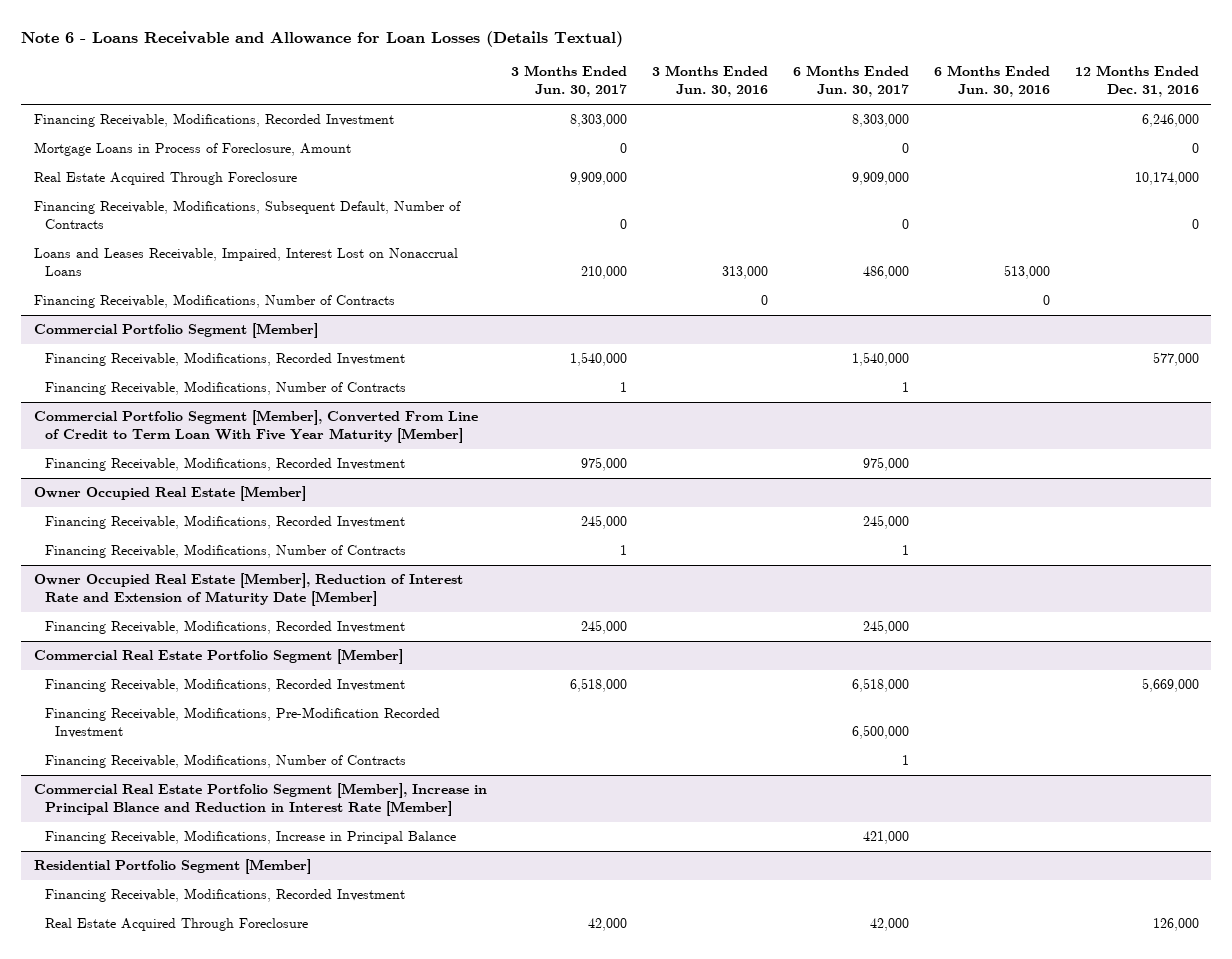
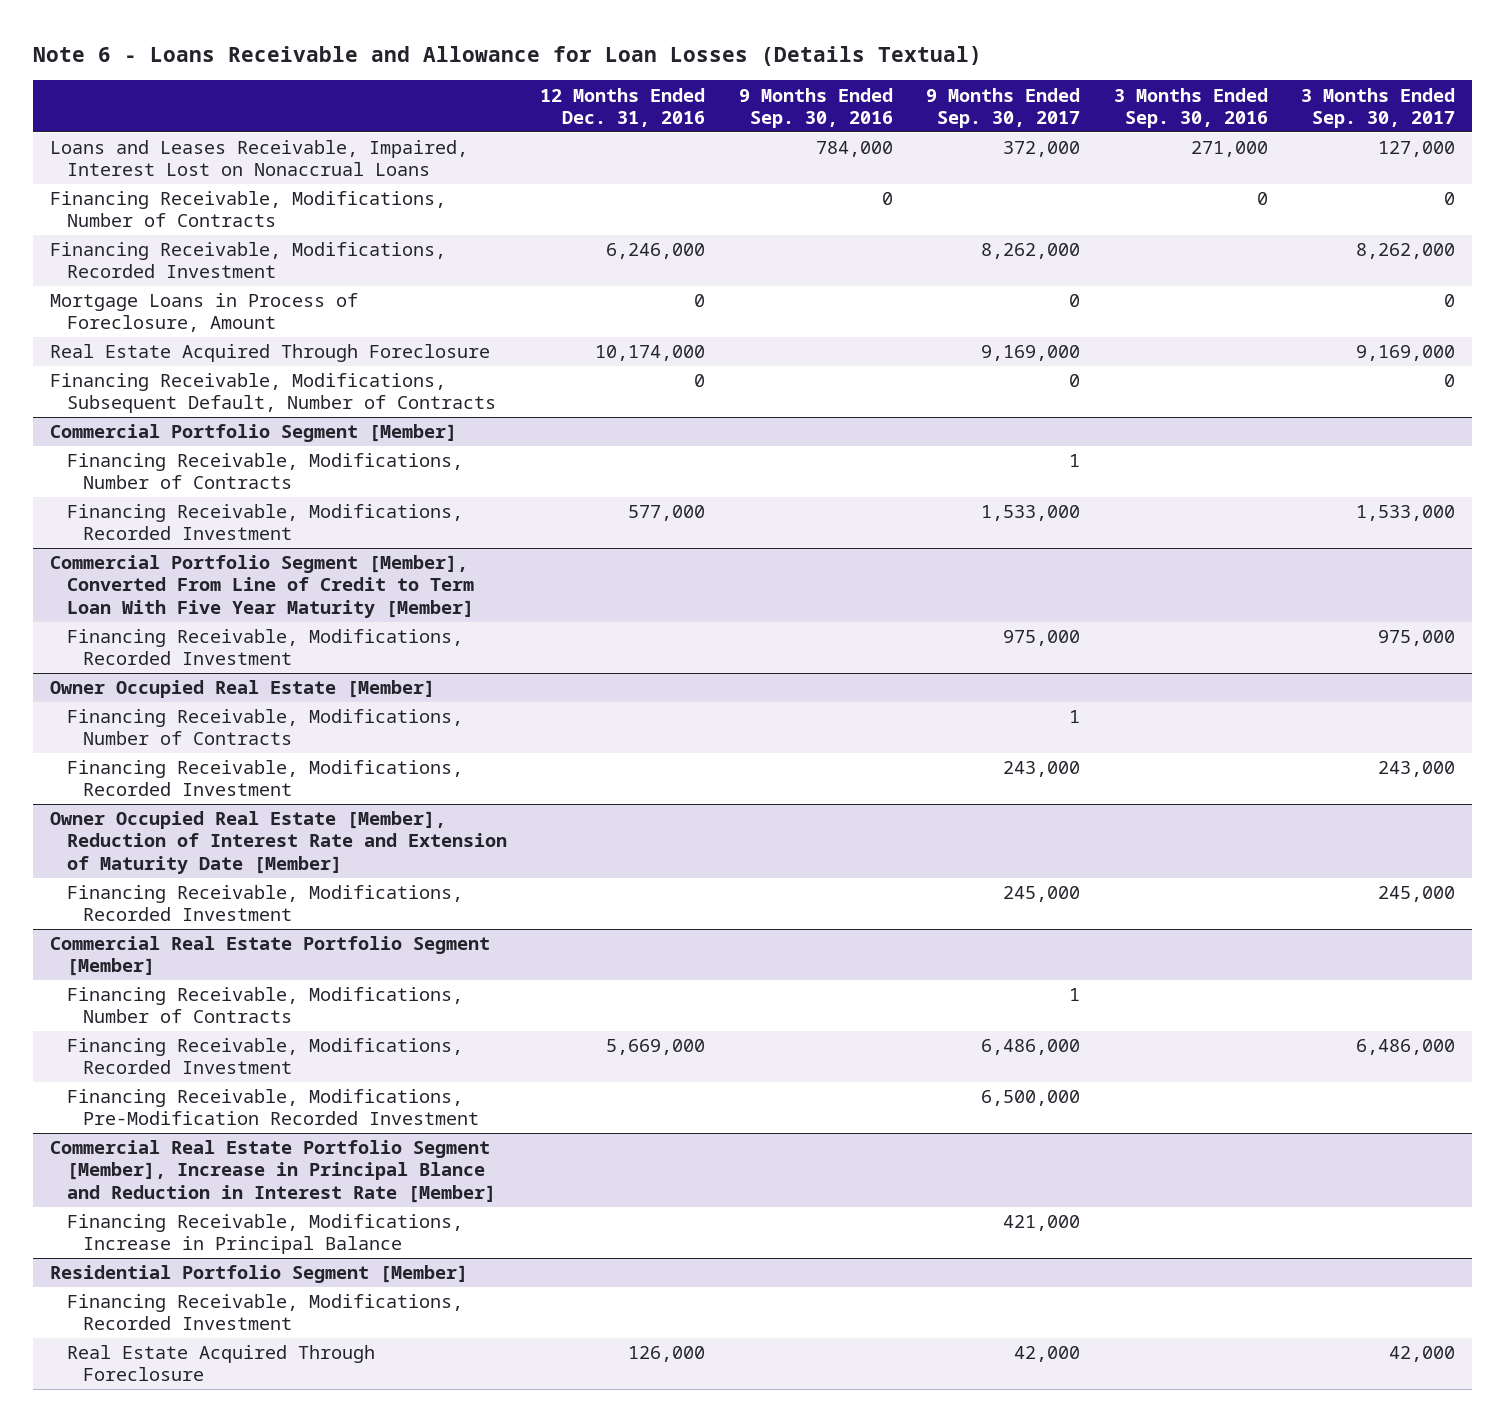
- | 3 Months Ended Jun. 30, 2017 | 3 Months Ended Jun. 30, 2016 | 6 Months Ended Jun. 30, 2017 | 6 Months Ended Jun. 30, 2016 | 12 Months Ended Dec. 31, 2016
+ | 12 Months Ended Dec. 31, 2016 | 9 Months Ended Sep. 30, 2016 | 9 Months Ended Sep. 30, 2017 | 3 Months Ended Sep. 30, 2016 | 3 Months Ended Sep. 30, 2017
moved up: Loans and Leases Receivable, Impaired, Interest Lost on Nonaccrual Loans | | 784,000 | 372,000 | 271,000 | 127,000
moved up: Financing Receivable, Modifications, Number of Contracts | | 0 | | 0 | 0
@ Commercial Portfolio Segment [Member]
moved down: Financing Receivable, Modifications, Recorded Investment | 577,000 | | 1,533,000 | | 1,533,000
@ Owner Occupied Real Estate [Member]
moved down: Financing Receivable, Modifications, Recorded Investment | | | 243,000 | | 243,000
@ Commercial Real Estate Portfolio Segment [Member]
moved up: Financing Receivable, Modifications, Number of Contracts | | | 1 | |

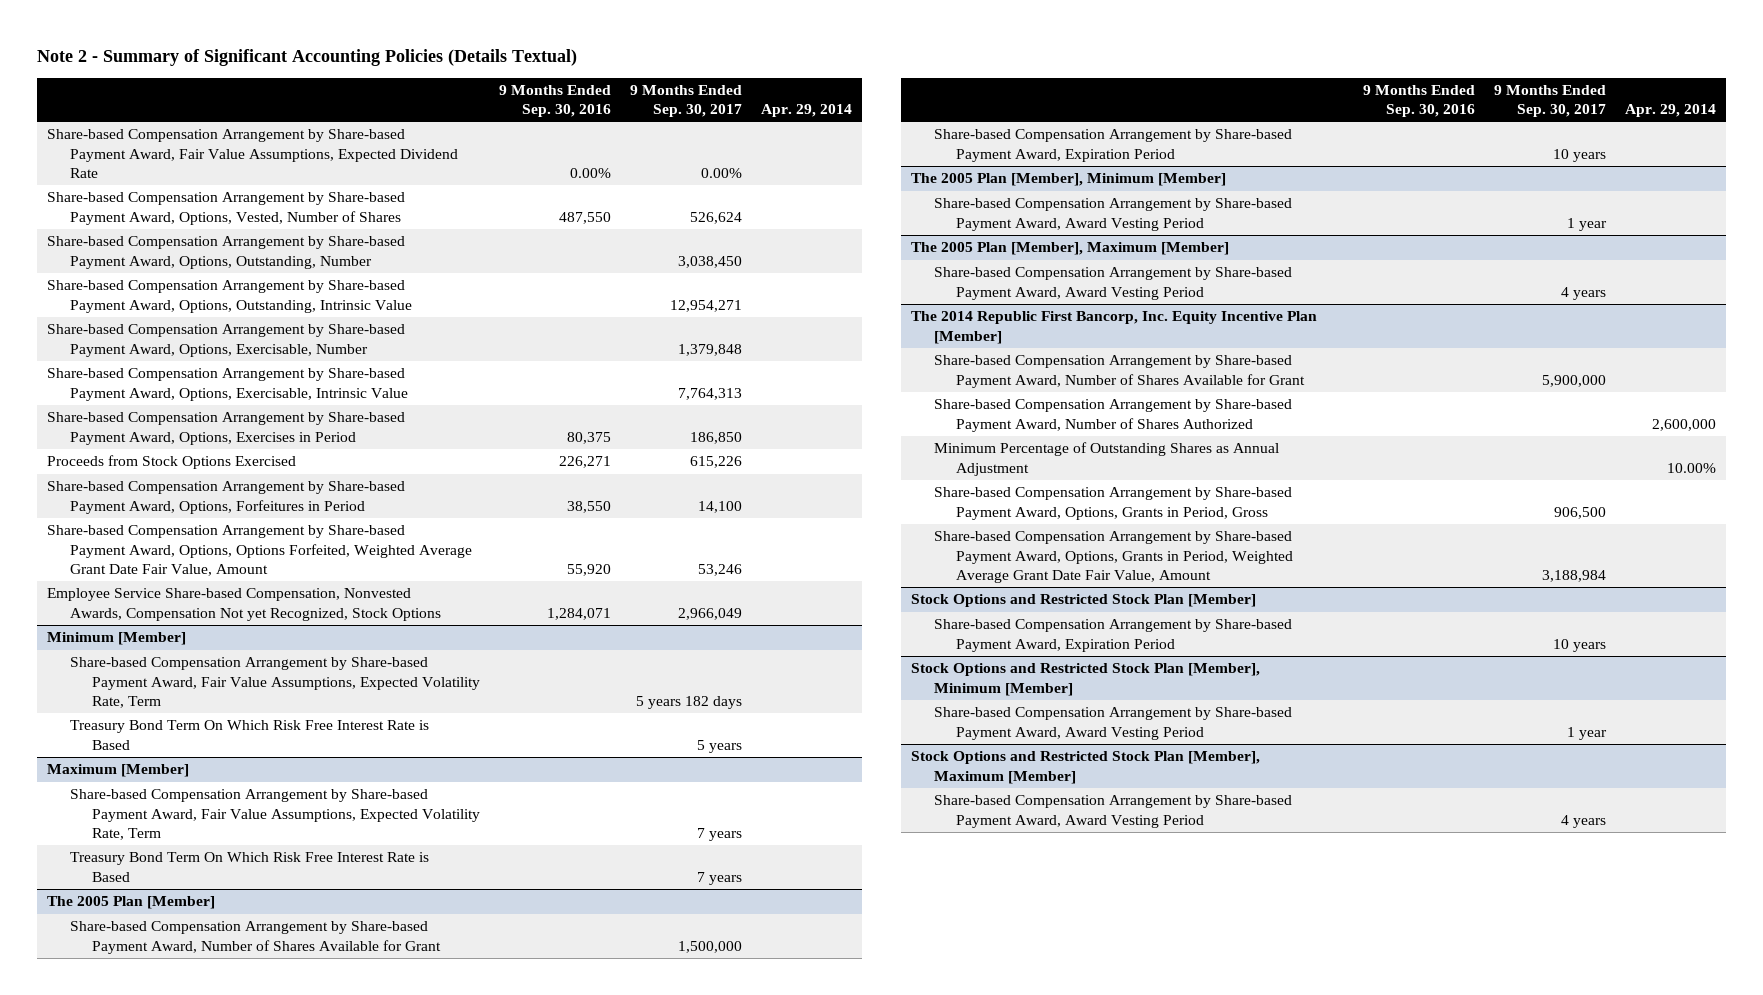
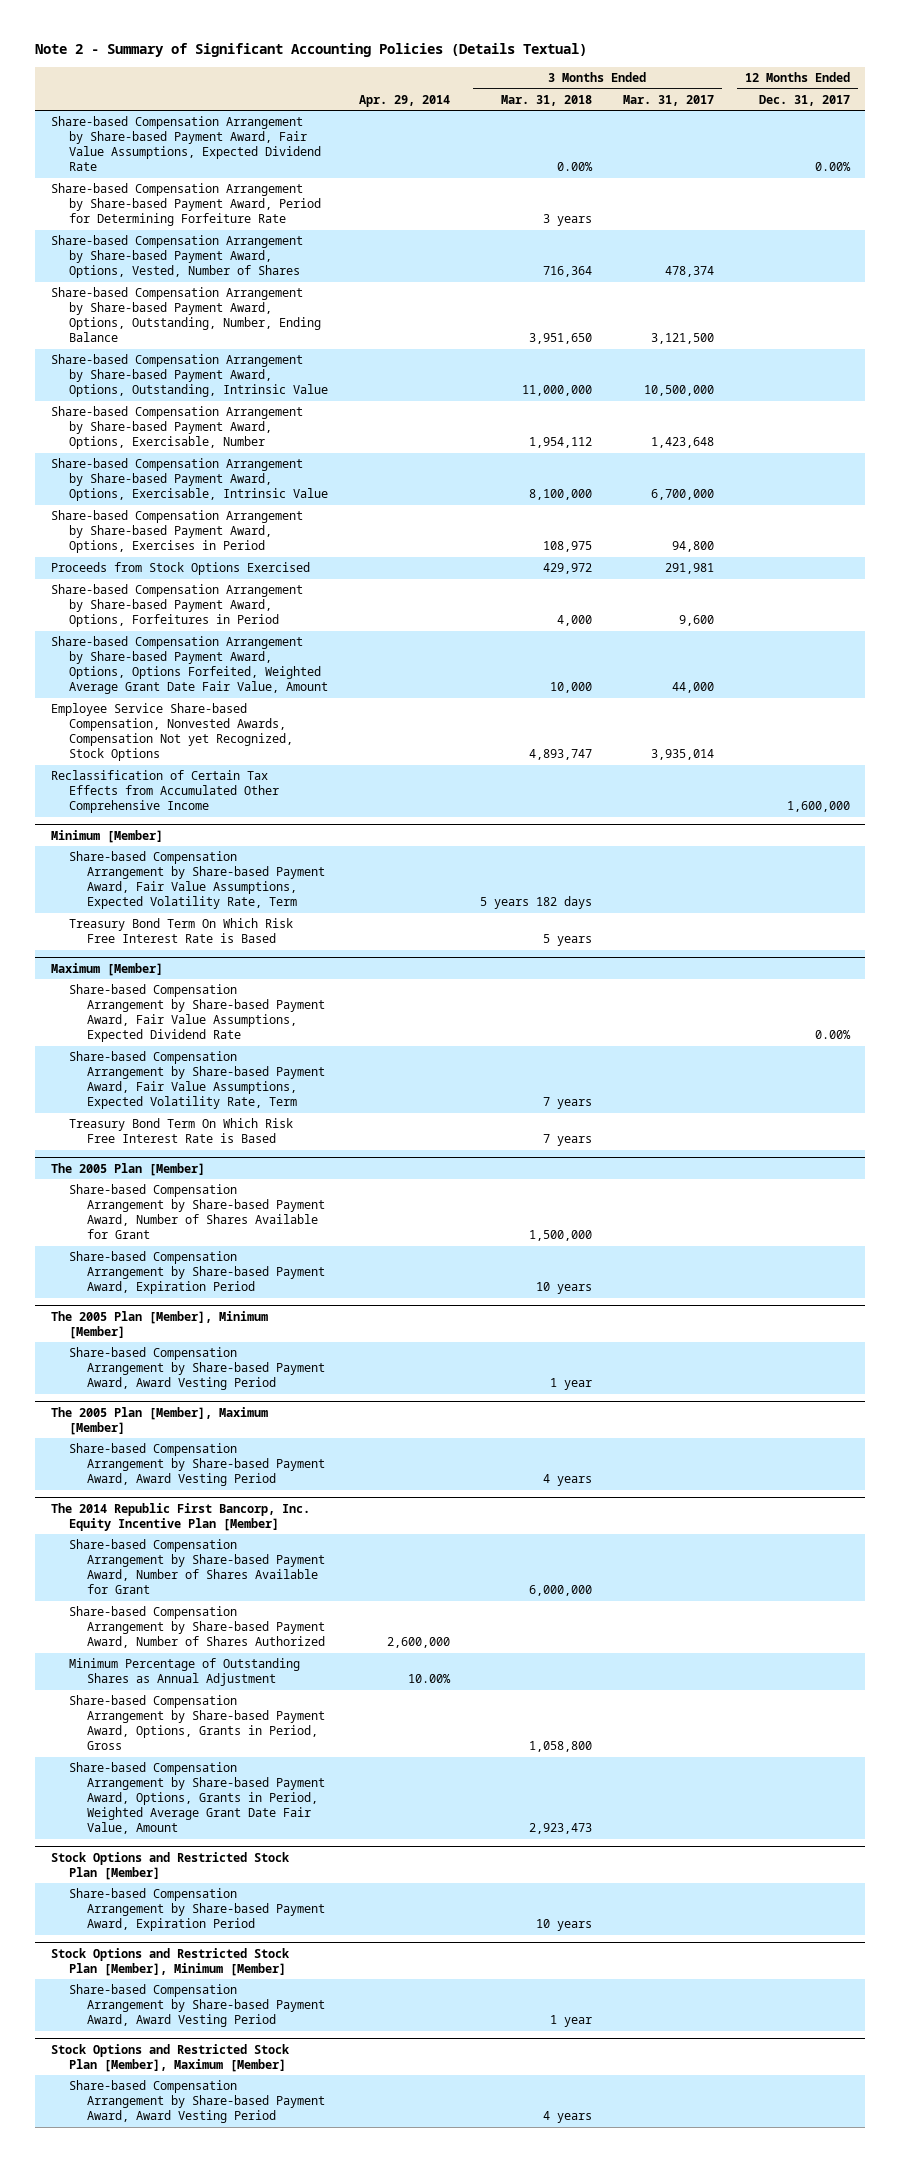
- | 9 Months Ended Sep. 30, 2016 | 9 Months Ended Sep. 30, 2017 | Apr. 29, 2014
+ | Apr. 29, 2014 | 3 Months Ended Mar. 31, 2018 | 3 Months Ended Mar. 31, 2017 | 12 Months Ended Dec. 31, 2017
+ Share-based Compensation Arrangement by Share-based Payment Award, Period for Determining Forfeiture Rate | | 3 years | |
- Share-based Compensation Arrangement by Share-based Payment Award, Options, Outstanding, Number | | 3,038,450 |
+ Share-based Compensation Arrangement by Share-based Payment Award, Options, Outstanding, Number, Ending Balance | | 3,951,650 | 3,121,500 |
+ Reclassification of Certain Tax Effects from Accumulated Other Comprehensive Income | | | | 1,600,000
@ Maximum [Member]
+ Share-based Compensation Arrangement by Share-based Payment Award, Fair Value Assumptions, Expected Dividend Rate | | | | 0.00%

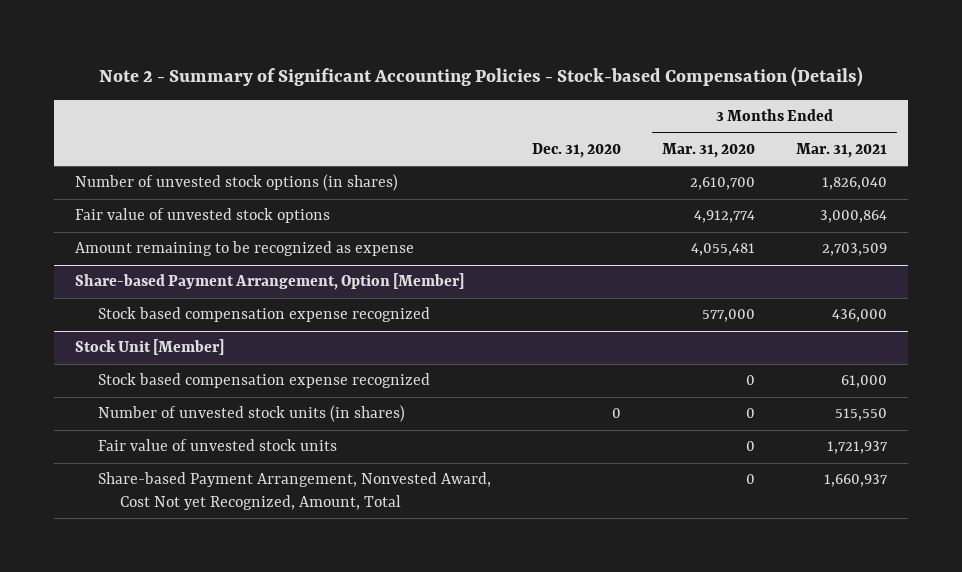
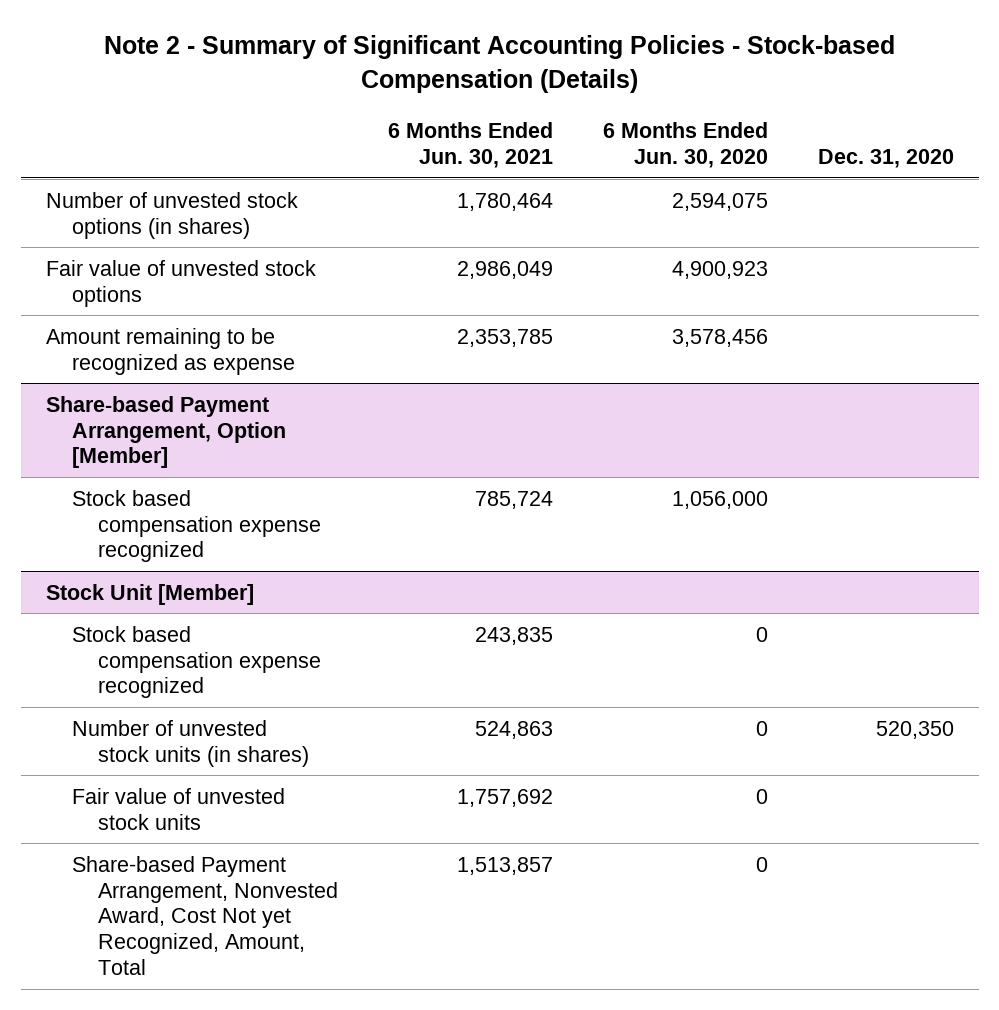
- | Dec. 31, 2020 | 3 Months Ended Mar. 31, 2020 | 3 Months Ended Mar. 31, 2021
+ | 6 Months Ended Jun. 30, 2021 | 6 Months Ended Jun. 30, 2020 | Dec. 31, 2020
@ Stock Unit [Member]
- Number of unvested stock units (in shares) | 0 | 0 | 515,550
+ Number of unvested stock units (in shares) | 524,863 | 0 | 520,350

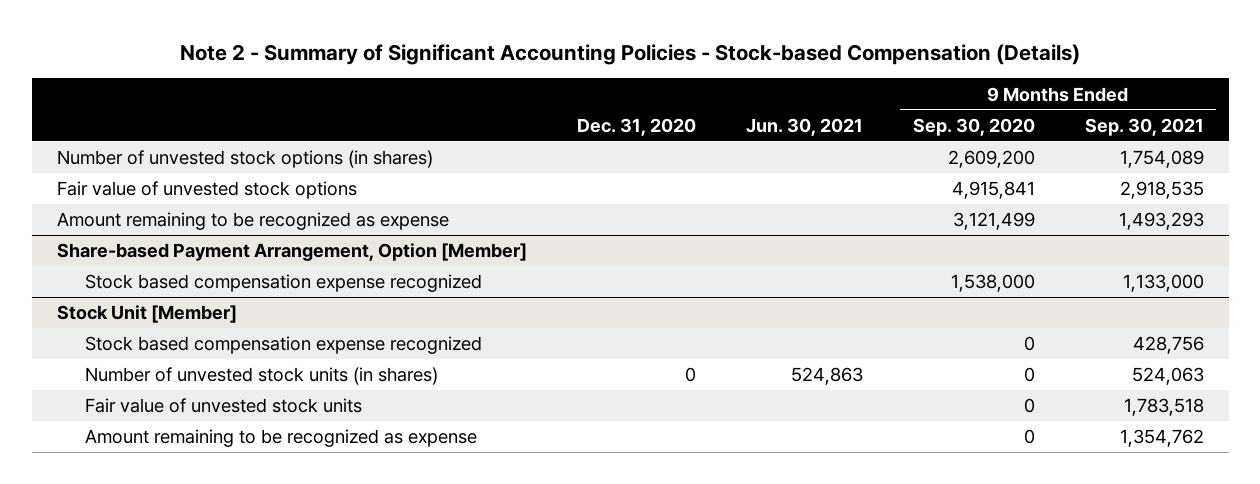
- | 6 Months Ended Jun. 30, 2021 | 6 Months Ended Jun. 30, 2020 | Dec. 31, 2020
+ | Dec. 31, 2020 | Jun. 30, 2021 | 9 Months Ended Sep. 30, 2020 | 9 Months Ended Sep. 30, 2021
@ Stock Unit [Member]
- Number of unvested stock units (in shares) | 524,863 | 0 | 520,350
+ Number of unvested stock units (in shares) | 0 | 524,863 | 0 | 524,063
- Share-based Payment Arrangement, Nonvested Award, Cost Not yet Recognized, Amount, Total | 1,513,857 | 0 |
+ Amount remaining to be recognized as expense | | | 0 | 1,354,762

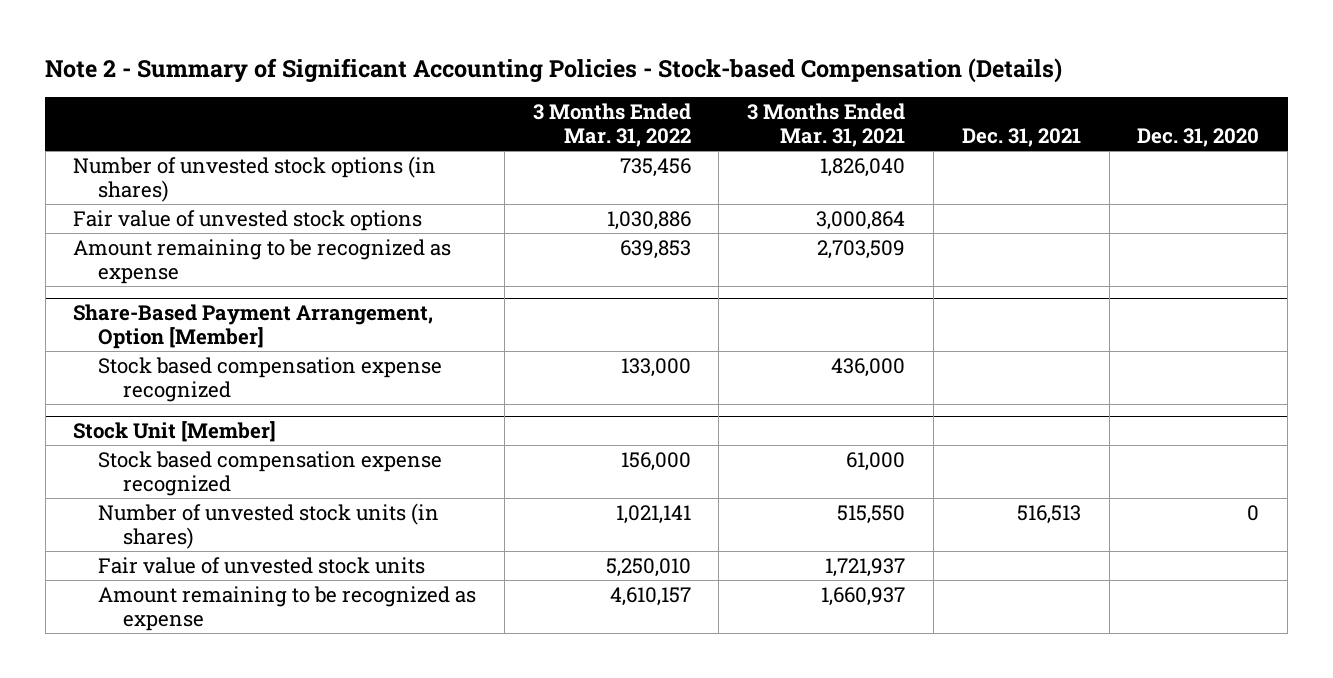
- | Dec. 31, 2020 | Jun. 30, 2021 | 9 Months Ended Sep. 30, 2020 | 9 Months Ended Sep. 30, 2021
+ | 3 Months Ended Mar. 31, 2022 | 3 Months Ended Mar. 31, 2021 | Dec. 31, 2021 | Dec. 31, 2020
- Share-based Payment Arrangement, Option [Member]
+ Share-Based Payment Arrangement, Option [Member]

